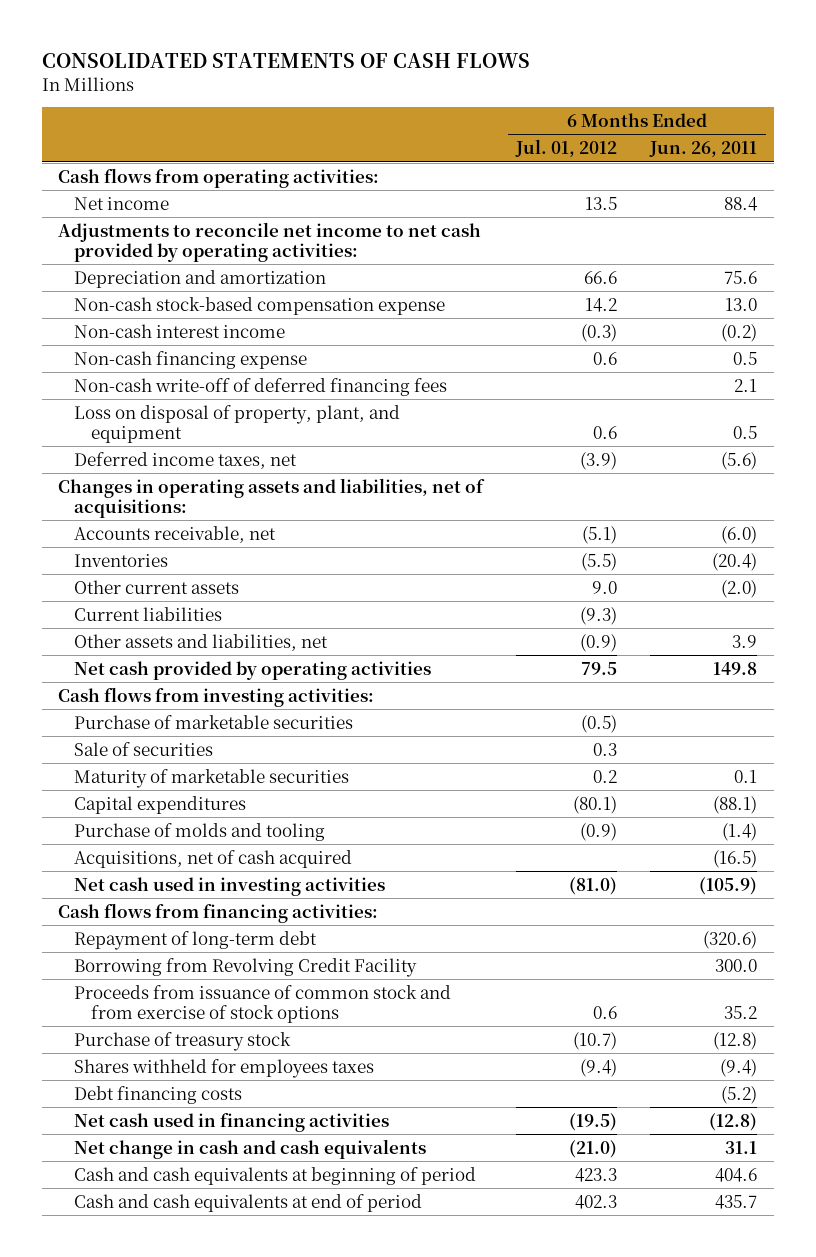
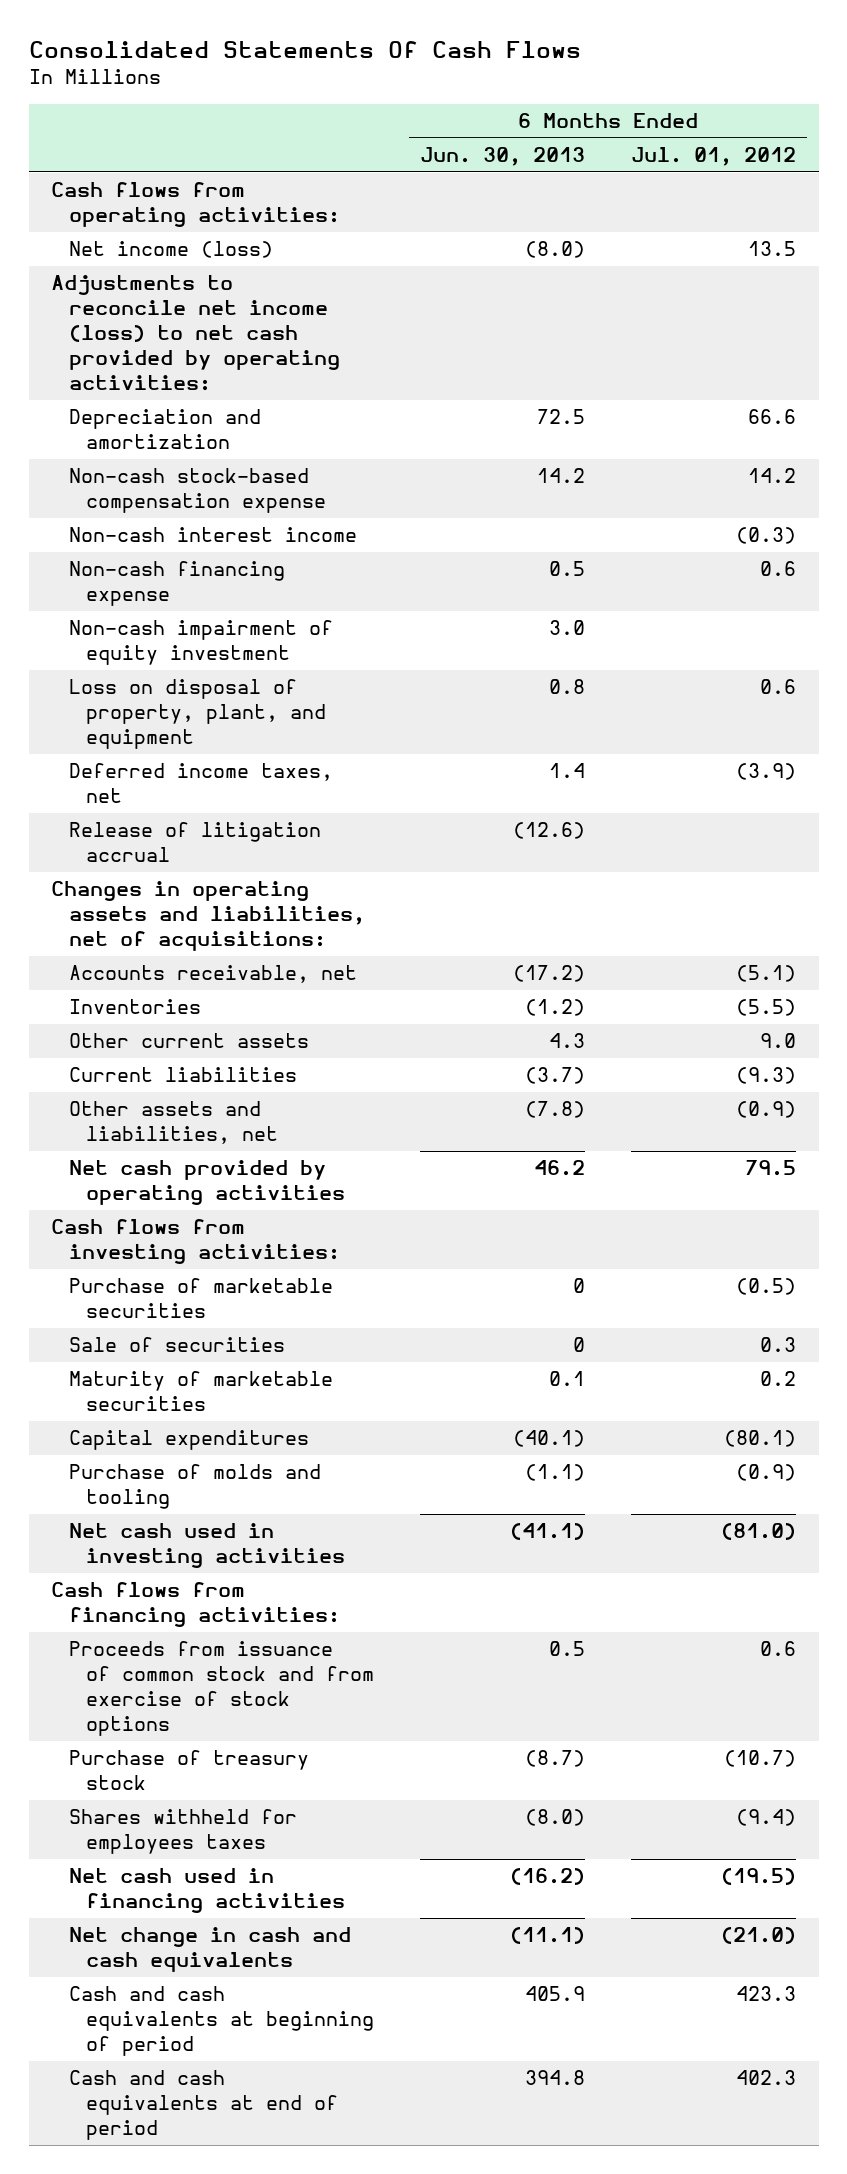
- CONSOLIDATED STATEMENTS OF CASH FLOWS
+ Consolidated Statements Of Cash Flows
- | 6 Months Ended Jul. 01, 2012 | 6 Months Ended Jun. 26, 2011
+ | 6 Months Ended Jun. 30, 2013 | 6 Months Ended Jul. 01, 2012
- Net income | 13.5 | 88.4
- Adjustments to reconcile net income to net cash provided by operating activities:
+ Net income (loss) | (8.0) | 13.5
+ Adjustments to reconcile net income (loss) to net cash provided by operating activities:
- Non-cash write-off of deferred financing fees | | 2.1
+ Non-cash impairment of equity investment | 3.0 |
+ Release of litigation accrual | (12.6) |
- Acquisitions, net of cash acquired | | (16.5)
- Repayment of long-term debt | | (320.6)
- Borrowing from Revolving Credit Facility | | 300.0
- Debt financing costs | | (5.2)

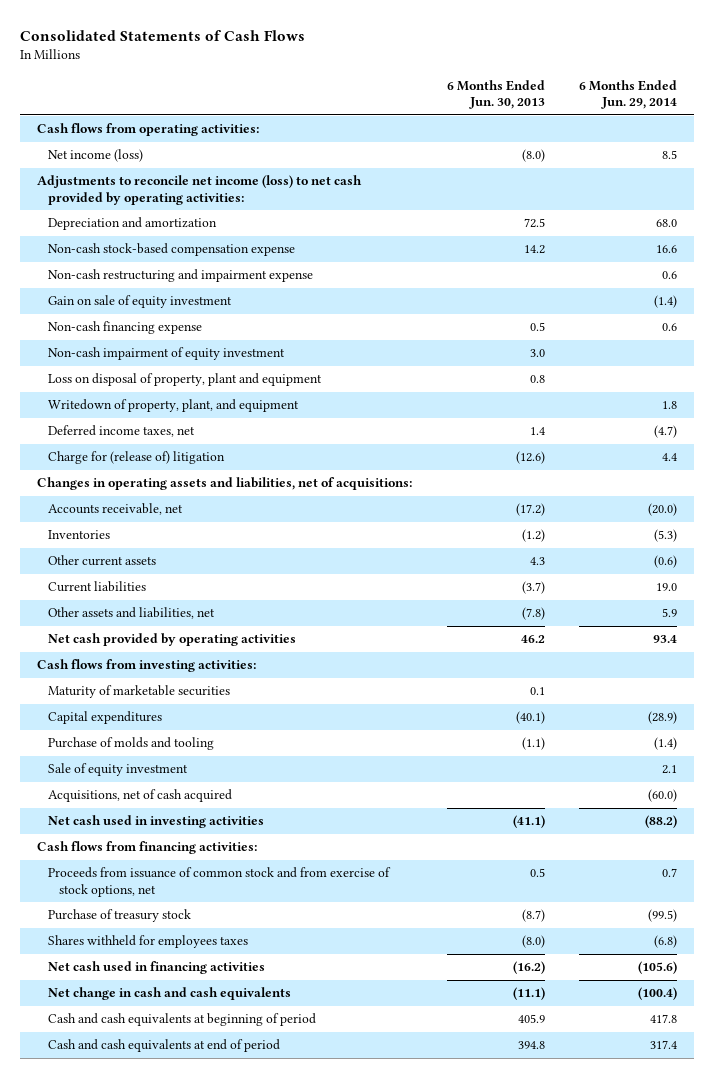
- Consolidated Statements Of Cash Flows
+ Consolidated Statements of Cash Flows
- | 6 Months Ended Jun. 30, 2013 | 6 Months Ended Jul. 01, 2012
+ | 6 Months Ended Jun. 30, 2013 | 6 Months Ended Jun. 29, 2014
- Non-cash interest income | | (0.3)
+ Non-cash restructuring and impairment expense | | 0.6
+ Gain on sale of equity investment | | (1.4)
- Loss on disposal of property, plant, and equipment | 0.8 | 0.6
+ Loss on disposal of property, plant and equipment | 0.8 |
+ Writedown of property, plant, and equipment | | 1.8
- Release of litigation accrual | (12.6) |
+ Charge for (release of) litigation | (12.6) | 4.4
- Purchase of marketable securities | 0 | (0.5)
- Sale of securities | 0 | 0.3
+ Sale of equity investment | | 2.1
+ Acquisitions, net of cash acquired | | (60.0)
- Proceeds from issuance of common stock and from exercise of stock options | 0.5 | 0.6
+ Proceeds from issuance of common stock and from exercise of stock options, net | 0.5 | 0.7

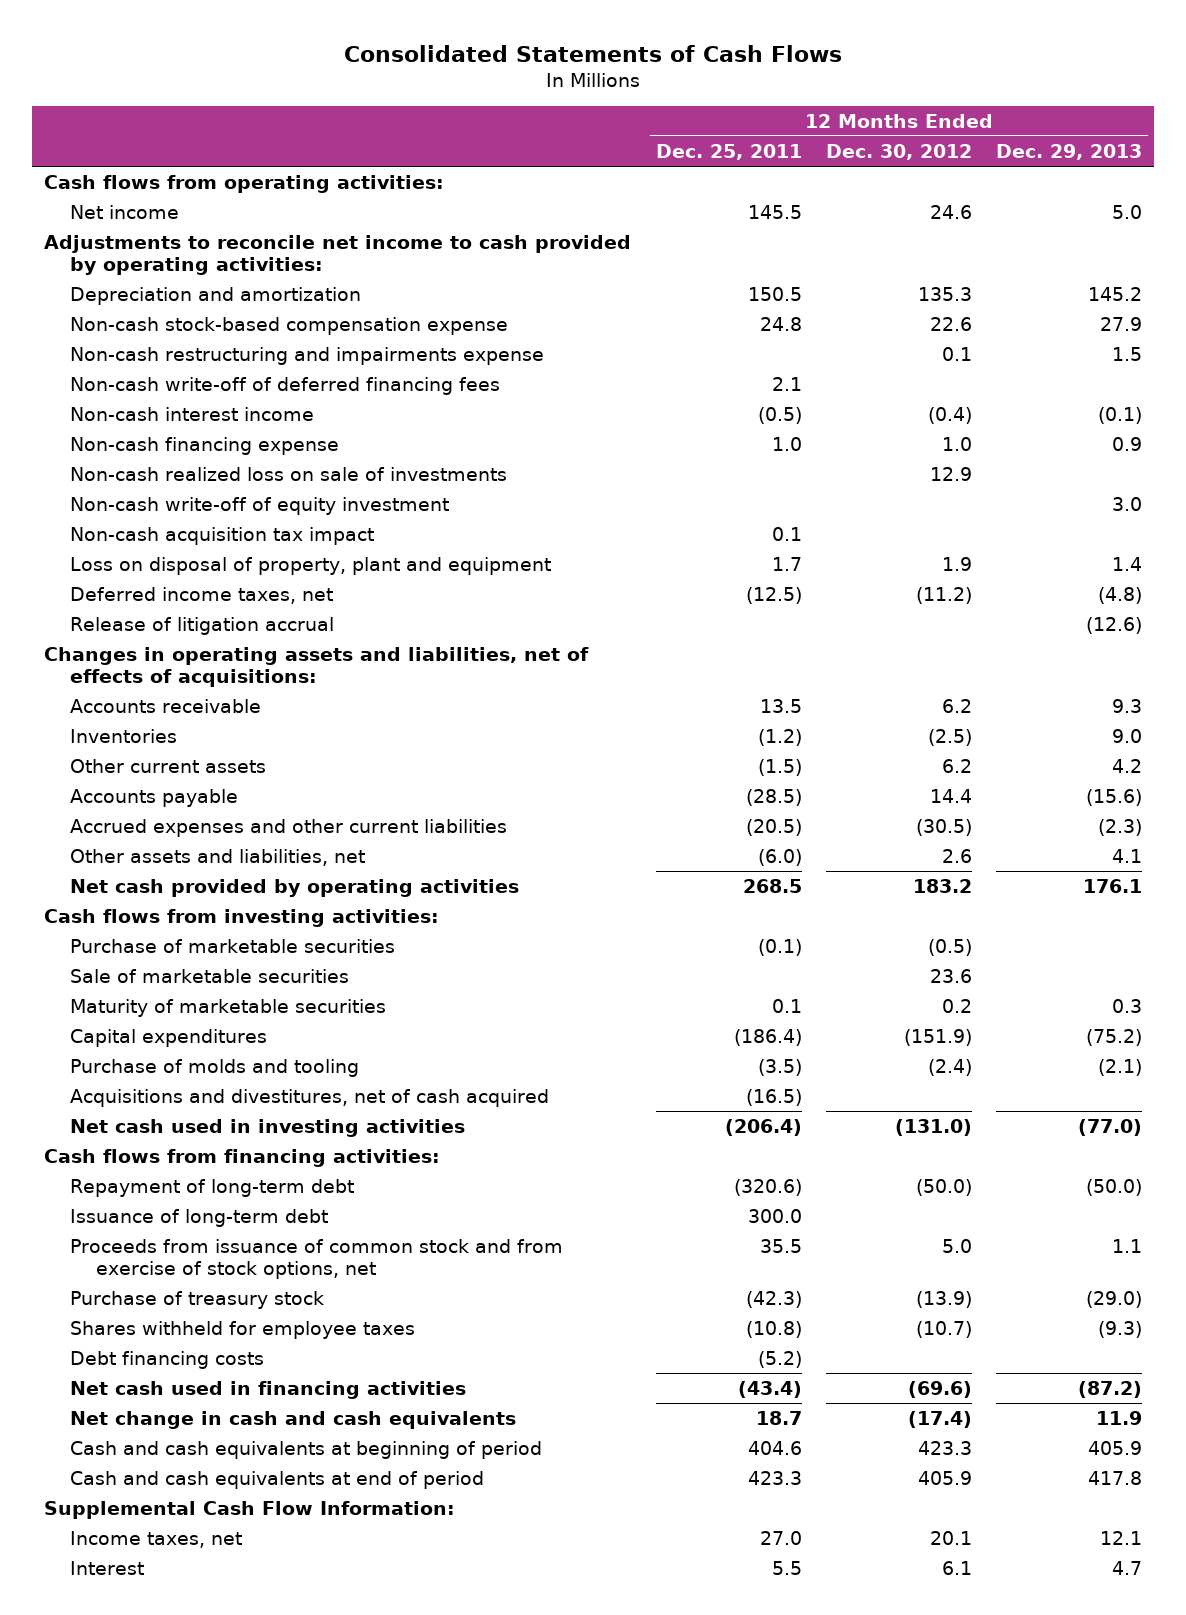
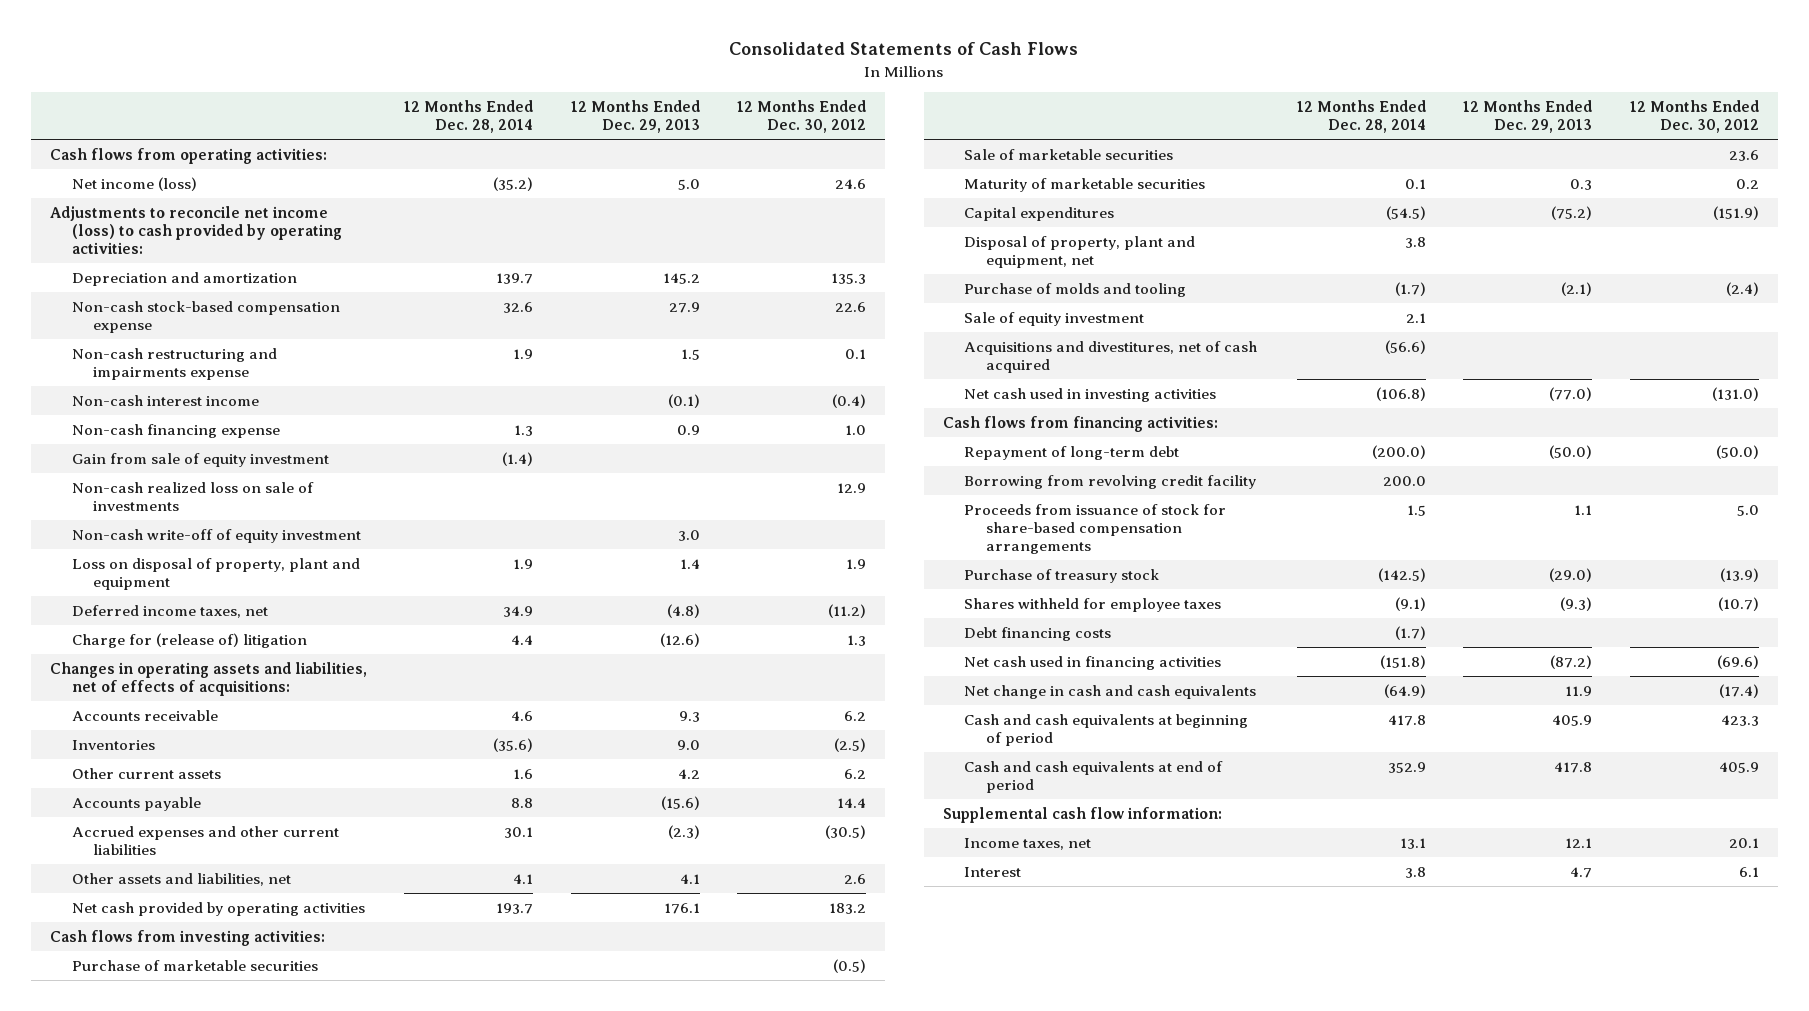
- | 12 Months Ended Dec. 25, 2011 | 12 Months Ended Dec. 30, 2012 | 12 Months Ended Dec. 29, 2013
+ | 12 Months Ended Dec. 28, 2014 | 12 Months Ended Dec. 29, 2013 | 12 Months Ended Dec. 30, 2012
- Net income | 145.5 | 24.6 | 5.0
- Adjustments to reconcile net income to cash provided by operating activities:
+ Net income (loss) | (35.2) | 5.0 | 24.6
+ Adjustments to reconcile net income (loss) to cash provided by operating activities:
- Non-cash write-off of deferred financing fees | 2.1 | |
+ Gain from sale of equity investment | (1.4) | |
- Non-cash acquisition tax impact | 0.1 | |
- Release of litigation accrual | | | (12.6)
+ Charge for (release of) litigation | 4.4 | (12.6) | 1.3
+ Disposal of property, plant and equipment, net | 3.8 | |
+ Sale of equity investment | 2.1 | |
- Issuance of long-term debt | 300.0 | |
- Proceeds from issuance of common stock and from exercise of stock options, net | 35.5 | 5.0 | 1.1
+ Borrowing from revolving credit facility | 200.0 | |
+ Proceeds from issuance of stock for share-based compensation arrangements | 1.5 | 1.1 | 5.0
- Supplemental Cash Flow Information:
+ Supplemental cash flow information:

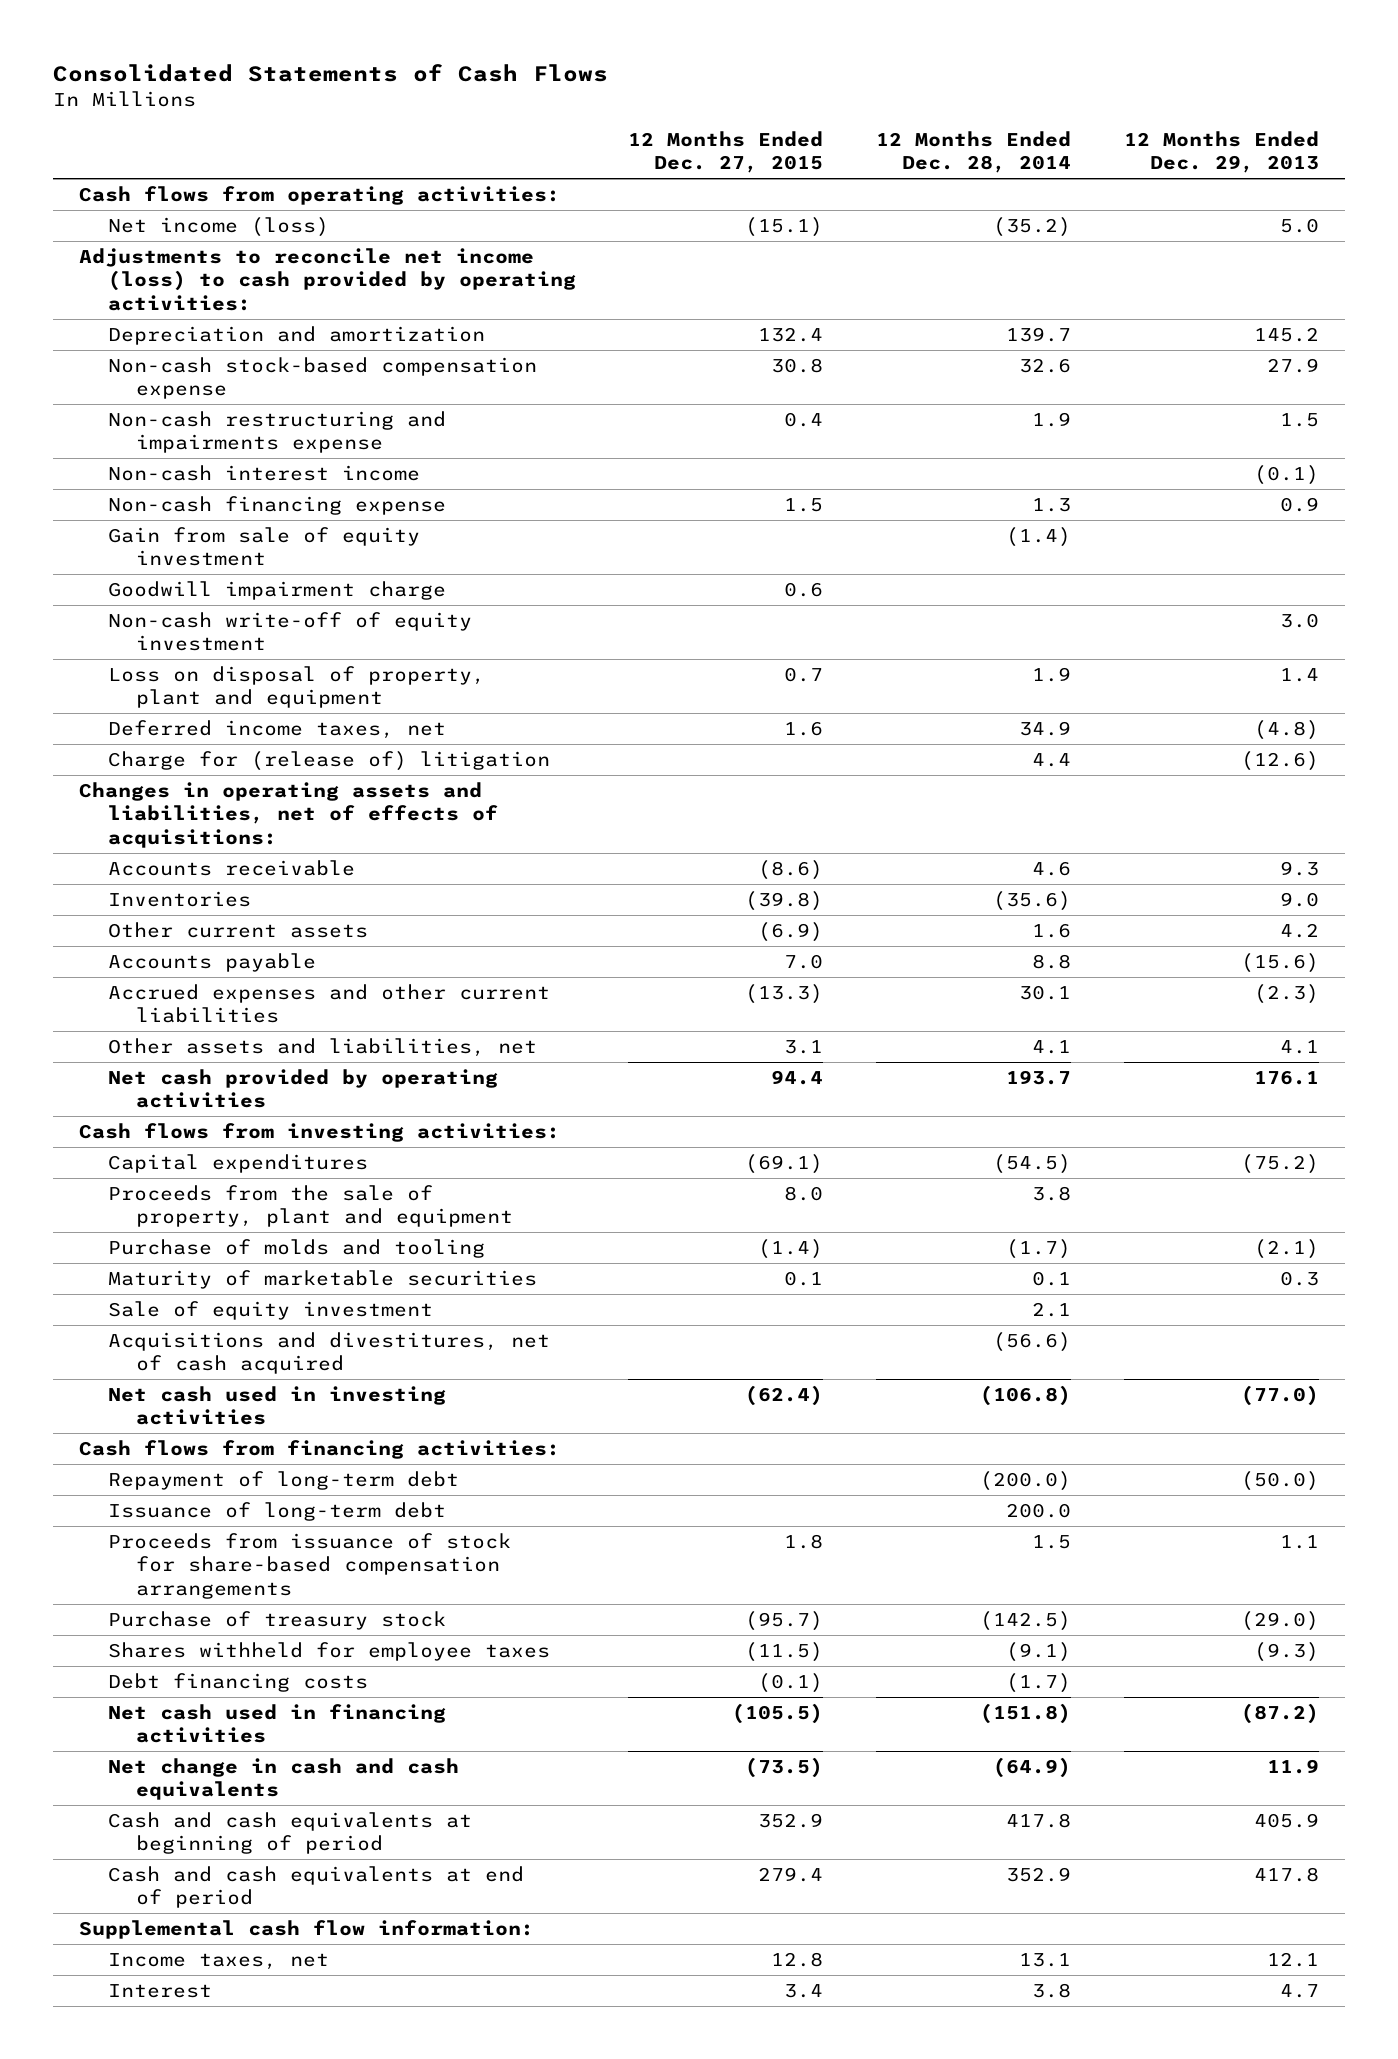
- | 12 Months Ended Dec. 28, 2014 | 12 Months Ended Dec. 29, 2013 | 12 Months Ended Dec. 30, 2012
+ | 12 Months Ended Dec. 27, 2015 | 12 Months Ended Dec. 28, 2014 | 12 Months Ended Dec. 29, 2013
- Non-cash realized loss on sale of investments | | | 12.9
+ Goodwill impairment charge | 0.6 | |
- Purchase of marketable securities | | | (0.5)
- Sale of marketable securities | | | 23.6
- Disposal of property, plant and equipment, net | 3.8 | |
+ Proceeds from the sale of property, plant and equipment | 8.0 | 3.8 |
moved down: Maturity of marketable securities | 0.1 | 0.1 | 0.3
- Borrowing from revolving credit facility | 200.0 | |
+ Issuance of long-term debt | | 200.0 |

